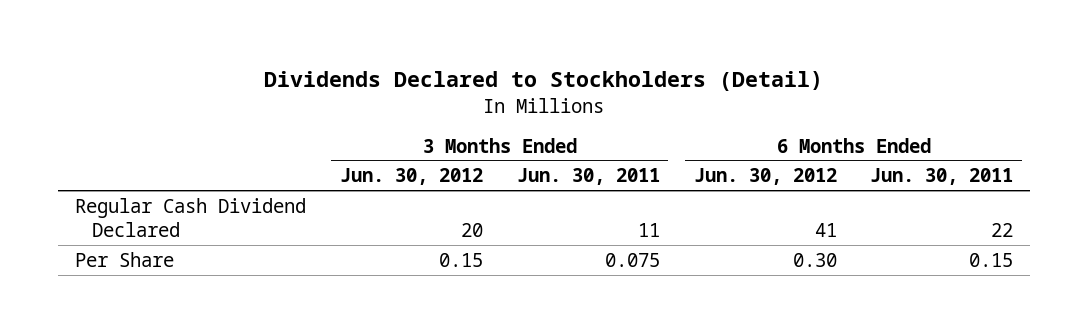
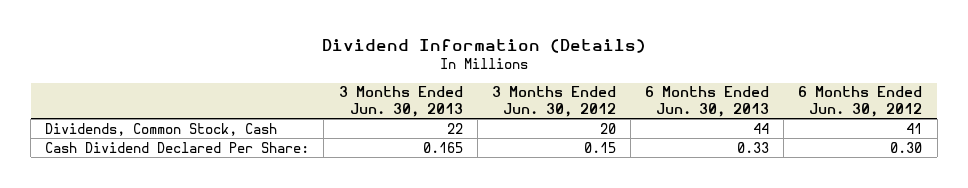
- Dividends Declared to Stockholders (Detail)
+ Dividend Information (Details)
- | 3 Months Ended Jun. 30, 2012 | 3 Months Ended Jun. 30, 2011 | 6 Months Ended Jun. 30, 2012 | 6 Months Ended Jun. 30, 2011
+ | 3 Months Ended Jun. 30, 2013 | 3 Months Ended Jun. 30, 2012 | 6 Months Ended Jun. 30, 2013 | 6 Months Ended Jun. 30, 2012
- Regular Cash Dividend Declared | 20 | 11 | 41 | 22
- Per Share | 0.15 | 0.075 | 0.30 | 0.15
+ Dividends, Common Stock, Cash | 22 | 20 | 44 | 41
+ Cash Dividend Declared Per Share: | 0.165 | 0.15 | 0.33 | 0.30

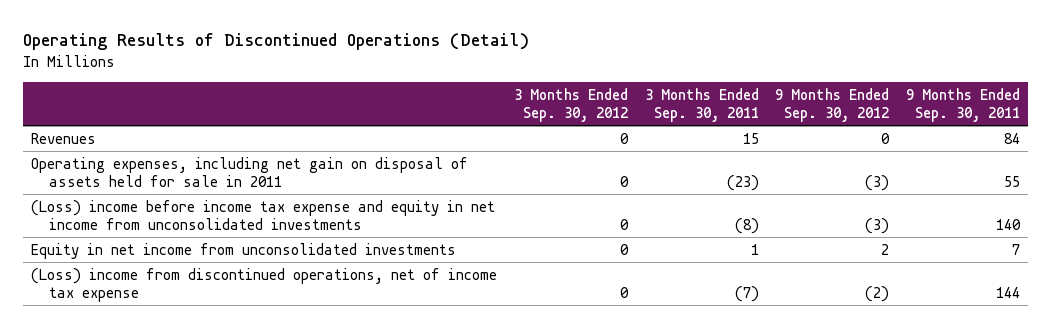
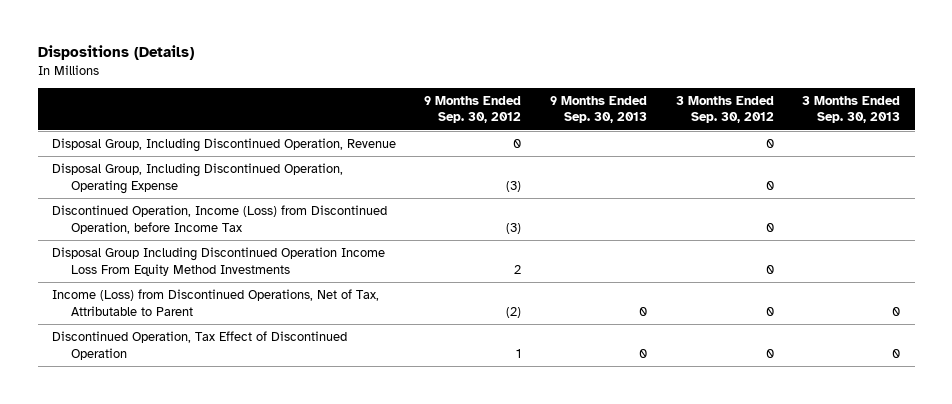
- Operating Results of Discontinued Operations (Detail)
+ Dispositions (Details)
- | 3 Months Ended Sep. 30, 2012 | 3 Months Ended Sep. 30, 2011 | 9 Months Ended Sep. 30, 2012 | 9 Months Ended Sep. 30, 2011
+ | 9 Months Ended Sep. 30, 2012 | 9 Months Ended Sep. 30, 2013 | 3 Months Ended Sep. 30, 2012 | 3 Months Ended Sep. 30, 2013
- Revenues | 0 | 15 | 0 | 84
- Operating expenses, including net gain on disposal of assets held for sale in 2011 | 0 | (23) | (3) | 55
- (Loss) income before income tax expense and equity in net income from unconsolidated investments | 0 | (8) | (3) | 140
- Equity in net income from unconsolidated investments | 0 | 1 | 2 | 7
- (Loss) income from discontinued operations, net of income tax expense | 0 | (7) | (2) | 144
+ Disposal Group, Including Discontinued Operation, Revenue | 0 | | 0 |
+ Disposal Group, Including Discontinued Operation, Operating Expense | (3) | | 0 |
+ Discontinued Operation, Income (Loss) from Discontinued Operation, before Income Tax | (3) | | 0 |
+ Disposal Group Including Discontinued Operation Income Loss From Equity Method Investments | 2 | | 0 |
+ Income (Loss) from Discontinued Operations, Net of Tax, Attributable to Parent | (2) | 0 | 0 | 0
+ Discontinued Operation, Tax Effect of Discontinued Operation | 1 | 0 | 0 | 0

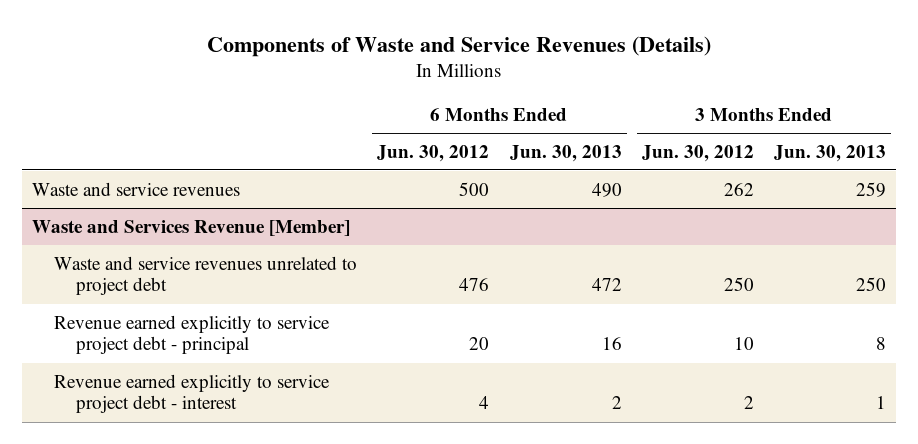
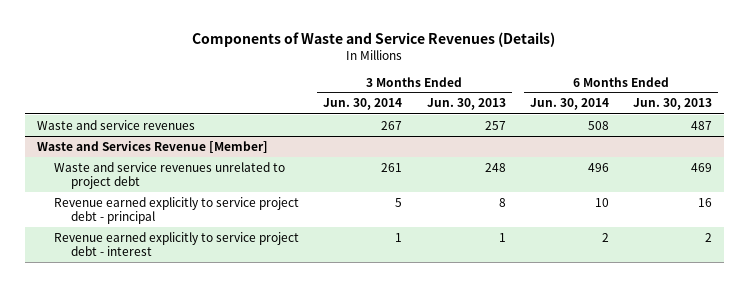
- | 6 Months Ended Jun. 30, 2012 | 6 Months Ended Jun. 30, 2013 | 3 Months Ended Jun. 30, 2012 | 3 Months Ended Jun. 30, 2013
+ | 3 Months Ended Jun. 30, 2014 | 3 Months Ended Jun. 30, 2013 | 6 Months Ended Jun. 30, 2014 | 6 Months Ended Jun. 30, 2013
- Waste and service revenues | 500 | 490 | 262 | 259
+ Waste and service revenues | 267 | 257 | 508 | 487
@ Waste and Services Revenue [Member]
- Waste and service revenues unrelated to project debt | 476 | 472 | 250 | 250
+ Waste and service revenues unrelated to project debt | 261 | 248 | 496 | 469

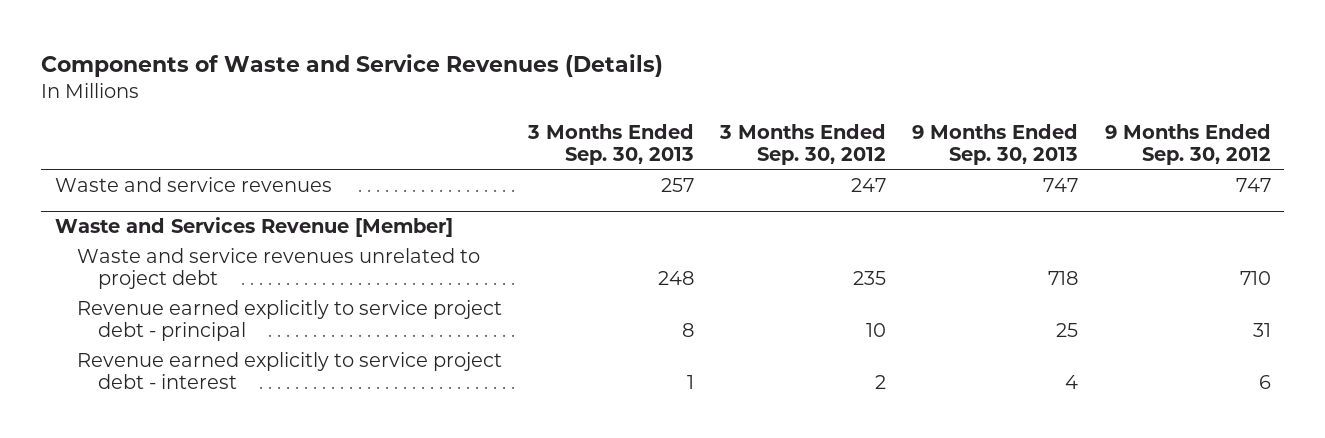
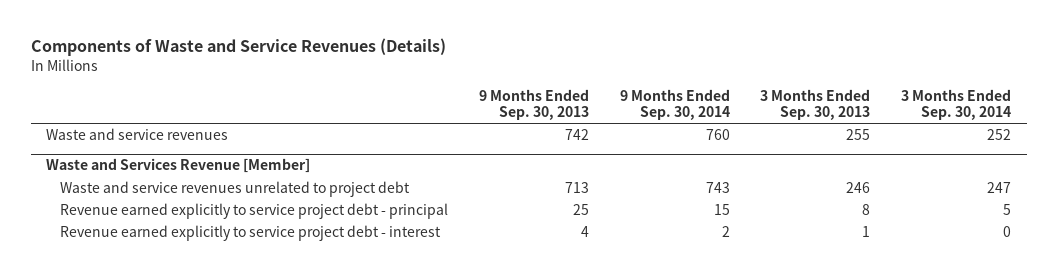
- | 3 Months Ended Sep. 30, 2013 | 3 Months Ended Sep. 30, 2012 | 9 Months Ended Sep. 30, 2013 | 9 Months Ended Sep. 30, 2012
+ | 9 Months Ended Sep. 30, 2013 | 9 Months Ended Sep. 30, 2014 | 3 Months Ended Sep. 30, 2013 | 3 Months Ended Sep. 30, 2014
- Waste and service revenues | 257 | 247 | 747 | 747
+ Waste and service revenues | 742 | 760 | 255 | 252
@ Waste and Services Revenue [Member]
- Waste and service revenues unrelated to project debt | 248 | 235 | 718 | 710
+ Waste and service revenues unrelated to project debt | 713 | 743 | 246 | 247

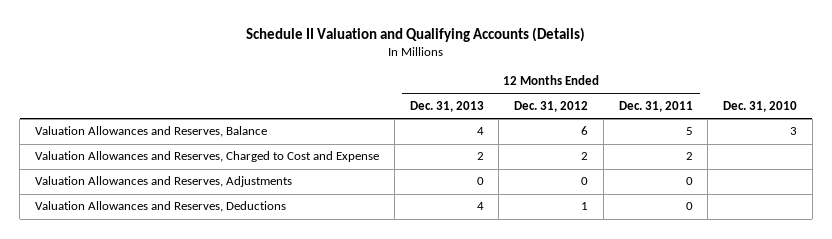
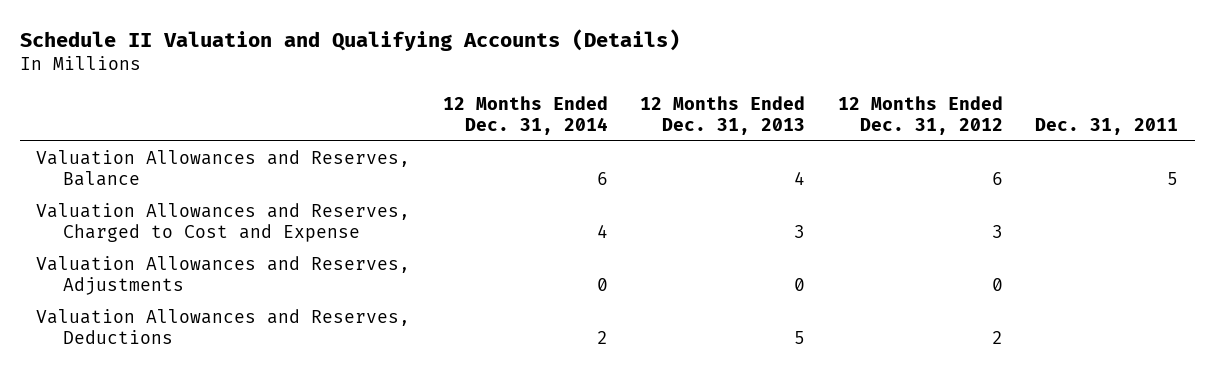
- | 12 Months Ended Dec. 31, 2013 | 12 Months Ended Dec. 31, 2012 | 12 Months Ended Dec. 31, 2011 | Dec. 31, 2010
+ | 12 Months Ended Dec. 31, 2014 | 12 Months Ended Dec. 31, 2013 | 12 Months Ended Dec. 31, 2012 | Dec. 31, 2011
- Valuation Allowances and Reserves, Charged to Cost and Expense | 2 | 2 | 2 |
+ Valuation Allowances and Reserves, Charged to Cost and Expense | 4 | 3 | 3 |
- Valuation Allowances and Reserves, Deductions | 4 | 1 | 0 |
+ Valuation Allowances and Reserves, Deductions | 2 | 5 | 2 |

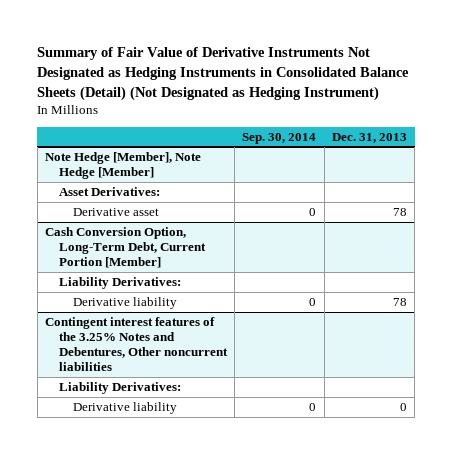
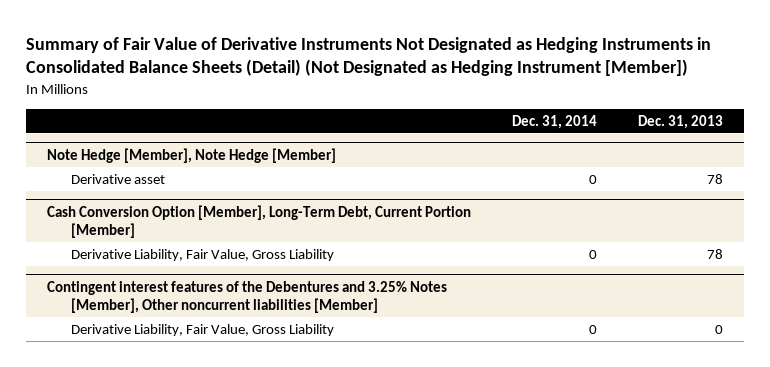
- Summary of Fair Value of Derivative Instruments Not Designated as Hedging Instruments in Consolidated Balance Sheets (Detail) (Not Designated as Hedging Instrument)
+ Summary of Fair Value of Derivative Instruments Not Designated as Hedging Instruments in Consolidated Balance Sheets (Detail) (Not Designated as Hedging Instrument [Member])
- | Sep. 30, 2014 | Dec. 31, 2013
+ | Dec. 31, 2014 | Dec. 31, 2013
@ Note Hedge [Member], Note Hedge [Member]
- Asset Derivatives:
- Cash Conversion Option, Long-Term Debt, Current Portion [Member]
- Liability Derivatives:
- Derivative liability | 0 | 78
- Contingent interest features of the 3.25% Notes and Debentures, Other noncurrent liabilities
- Liability Derivatives:
- Derivative liability | 0 | 0
+ Cash Conversion Option [Member], Long-Term Debt, Current Portion [Member]
+ Derivative Liability, Fair Value, Gross Liability | 0 | 78
+ Contingent interest features of the Debentures and 3.25% Notes [Member], Other noncurrent liabilities [Member]
+ Derivative Liability, Fair Value, Gross Liability | 0 | 0

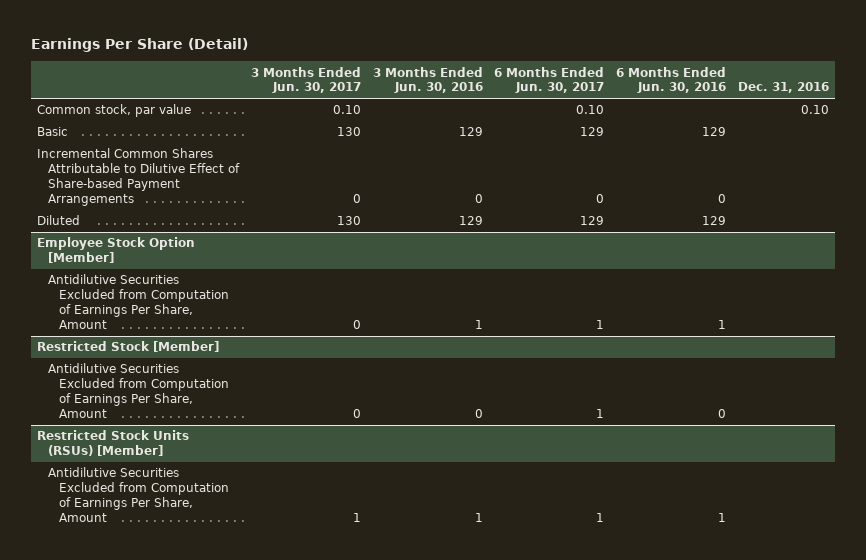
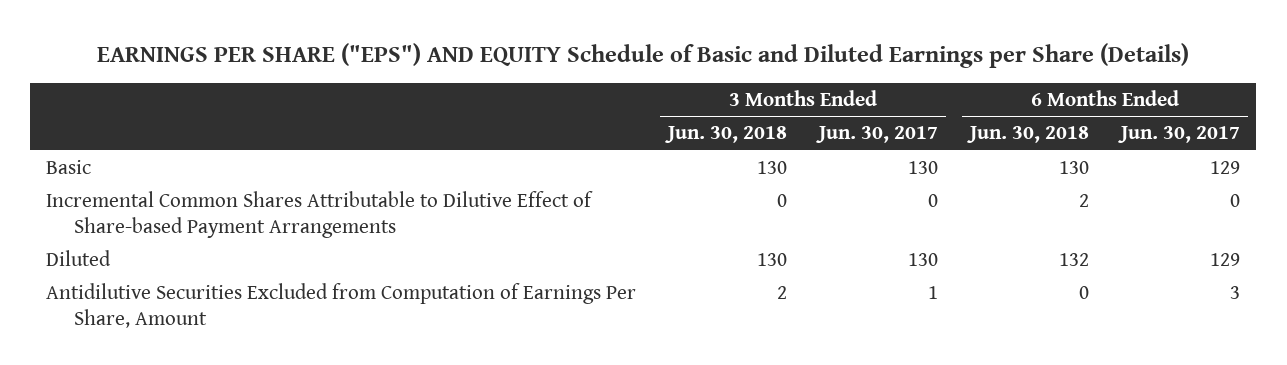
- Earnings Per Share (Detail)
+ EARNINGS PER SHARE ("EPS") AND EQUITY Schedule of Basic and Diluted Earnings per Share (Details)
- | 3 Months Ended Jun. 30, 2017 | 3 Months Ended Jun. 30, 2016 | 6 Months Ended Jun. 30, 2017 | 6 Months Ended Jun. 30, 2016 | Dec. 31, 2016
+ | 3 Months Ended Jun. 30, 2018 | 3 Months Ended Jun. 30, 2017 | 6 Months Ended Jun. 30, 2018 | 6 Months Ended Jun. 30, 2017
- Common stock, par value | 0.10 | | 0.10 | | 0.10
- Employee Stock Option [Member]
- Antidilutive Securities Excluded from Computation of Earnings Per Share, Amount | 0 | 1 | 1 | 1 |
- Restricted Stock [Member]
- Antidilutive Securities Excluded from Computation of Earnings Per Share, Amount | 0 | 0 | 1 | 0 |
- Restricted Stock Units (RSUs) [Member]
- Antidilutive Securities Excluded from Computation of Earnings Per Share, Amount | 1 | 1 | 1 | 1 |
+ Antidilutive Securities Excluded from Computation of Earnings Per Share, Amount | 2 | 1 | 0 | 3

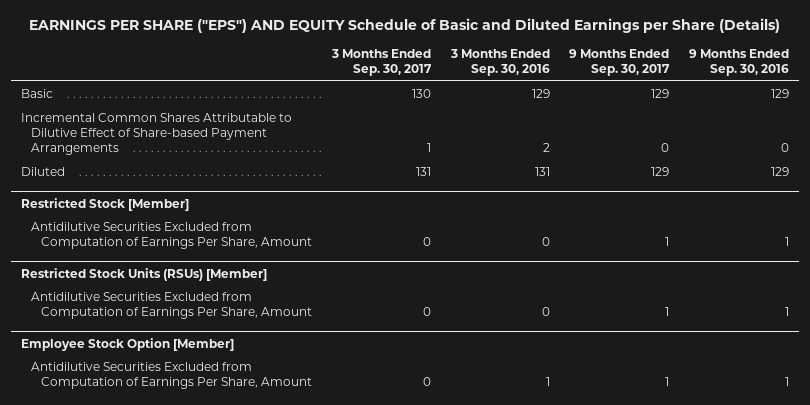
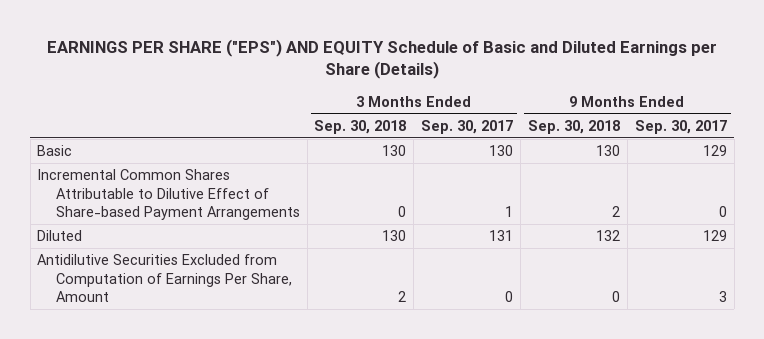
- | 3 Months Ended Sep. 30, 2017 | 3 Months Ended Sep. 30, 2016 | 9 Months Ended Sep. 30, 2017 | 9 Months Ended Sep. 30, 2016
+ | 3 Months Ended Sep. 30, 2018 | 3 Months Ended Sep. 30, 2017 | 9 Months Ended Sep. 30, 2018 | 9 Months Ended Sep. 30, 2017
- Restricted Stock [Member]
- Antidilutive Securities Excluded from Computation of Earnings Per Share, Amount | 0 | 0 | 1 | 1
- Restricted Stock Units (RSUs) [Member]
- Antidilutive Securities Excluded from Computation of Earnings Per Share, Amount | 0 | 0 | 1 | 1
- Employee Stock Option [Member]
- Antidilutive Securities Excluded from Computation of Earnings Per Share, Amount | 0 | 1 | 1 | 1
+ Antidilutive Securities Excluded from Computation of Earnings Per Share, Amount | 2 | 0 | 0 | 3

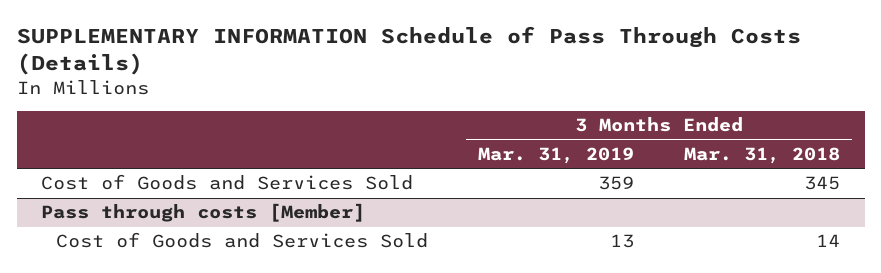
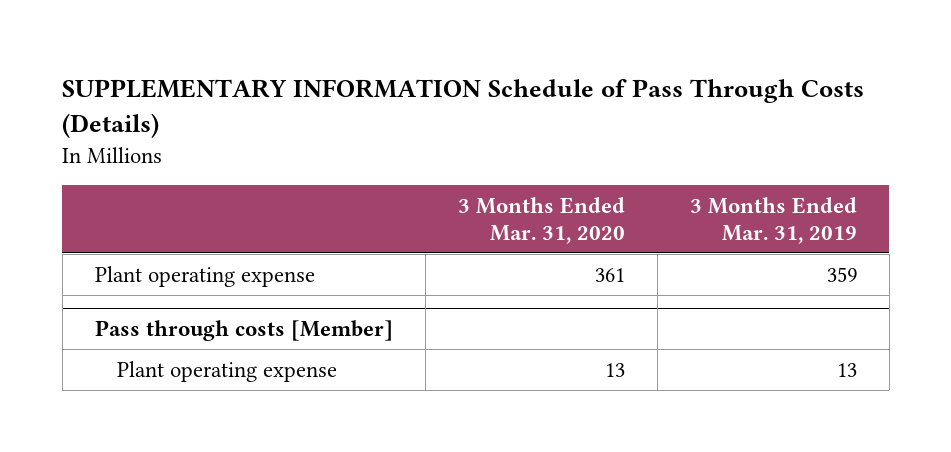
- | 3 Months Ended Mar. 31, 2019 | 3 Months Ended Mar. 31, 2018
+ | 3 Months Ended Mar. 31, 2020 | 3 Months Ended Mar. 31, 2019
- Cost of Goods and Services Sold | 359 | 345
+ Plant operating expense | 361 | 359
@ Pass through costs [Member]
- Cost of Goods and Services Sold | 13 | 14
+ Plant operating expense | 13 | 13

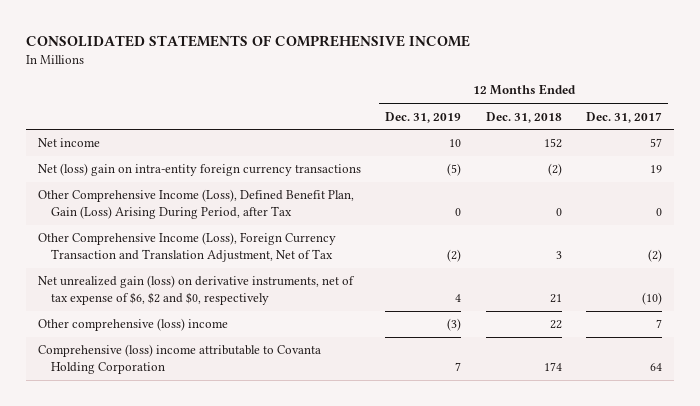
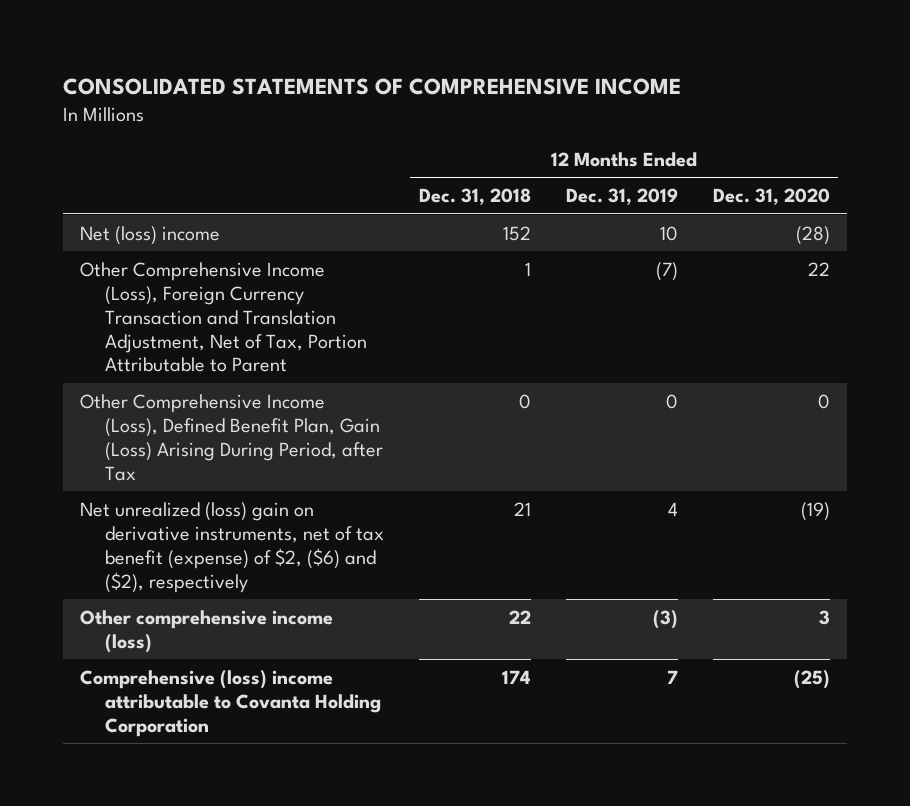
- | 12 Months Ended Dec. 31, 2019 | 12 Months Ended Dec. 31, 2018 | 12 Months Ended Dec. 31, 2017
+ | 12 Months Ended Dec. 31, 2018 | 12 Months Ended Dec. 31, 2019 | 12 Months Ended Dec. 31, 2020
- Net income | 10 | 152 | 57
- Net (loss) gain on intra-entity foreign currency transactions | (5) | (2) | 19
+ Net (loss) income | 152 | 10 | (28)
+ Other Comprehensive Income (Loss), Foreign Currency Transaction and Translation Adjustment, Net of Tax, Portion Attributable to Parent | 1 | (7) | 22
- Other Comprehensive Income (Loss), Foreign Currency Transaction and Translation Adjustment, Net of Tax | (2) | 3 | (2)
- Net unrealized gain (loss) on derivative instruments, net of tax expense of $6, $2 and $0, respectively | 4 | 21 | (10)
- Other comprehensive (loss) income | (3) | 22 | 7
+ Net unrealized (loss) gain on derivative instruments, net of tax benefit (expense) of $2, ($6) and ($2), respectively | 21 | 4 | (19)
+ Other comprehensive income (loss) | 22 | (3) | 3

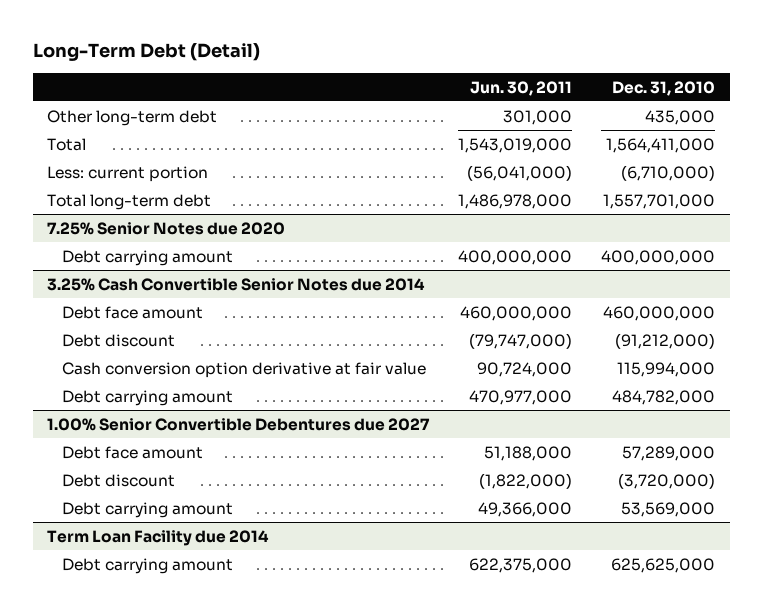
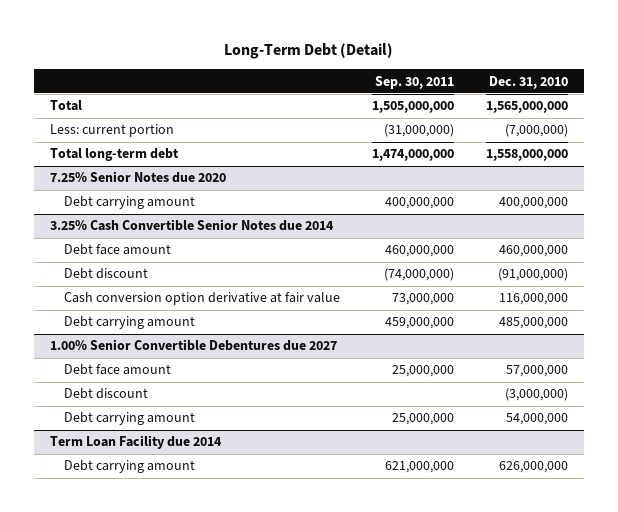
- | Jun. 30, 2011 | Dec. 31, 2010
+ | Sep. 30, 2011 | Dec. 31, 2010
- Other long-term debt | 301,000 | 435,000
- Total | 1,543,019,000 | 1,564,411,000
- Less: current portion | (56,041,000) | (6,710,000)
- Total long-term debt | 1,486,978,000 | 1,557,701,000
+ Total | 1,505,000,000 | 1,565,000,000
+ Less: current portion | (31,000,000) | (7,000,000)
+ Total long-term debt | 1,474,000,000 | 1,558,000,000
@ 3.25% Cash Convertible Senior Notes due 2014
- Debt discount | (79,747,000) | (91,212,000)
- Cash conversion option derivative at fair value | 90,724,000 | 115,994,000
- Debt carrying amount | 470,977,000 | 484,782,000
+ Debt discount | (74,000,000) | (91,000,000)
+ Cash conversion option derivative at fair value | 73,000,000 | 116,000,000
+ Debt carrying amount | 459,000,000 | 485,000,000
@ 1.00% Senior Convertible Debentures due 2027
- Debt face amount | 51,188,000 | 57,289,000
- Debt discount | (1,822,000) | (3,720,000)
- Debt carrying amount | 49,366,000 | 53,569,000
+ Debt face amount | 25,000,000 | 57,000,000
+ Debt discount | | (3,000,000)
+ Debt carrying amount | 25,000,000 | 54,000,000
@ Term Loan Facility due 2014
- Debt carrying amount | 622,375,000 | 625,625,000
+ Debt carrying amount | 621,000,000 | 626,000,000

